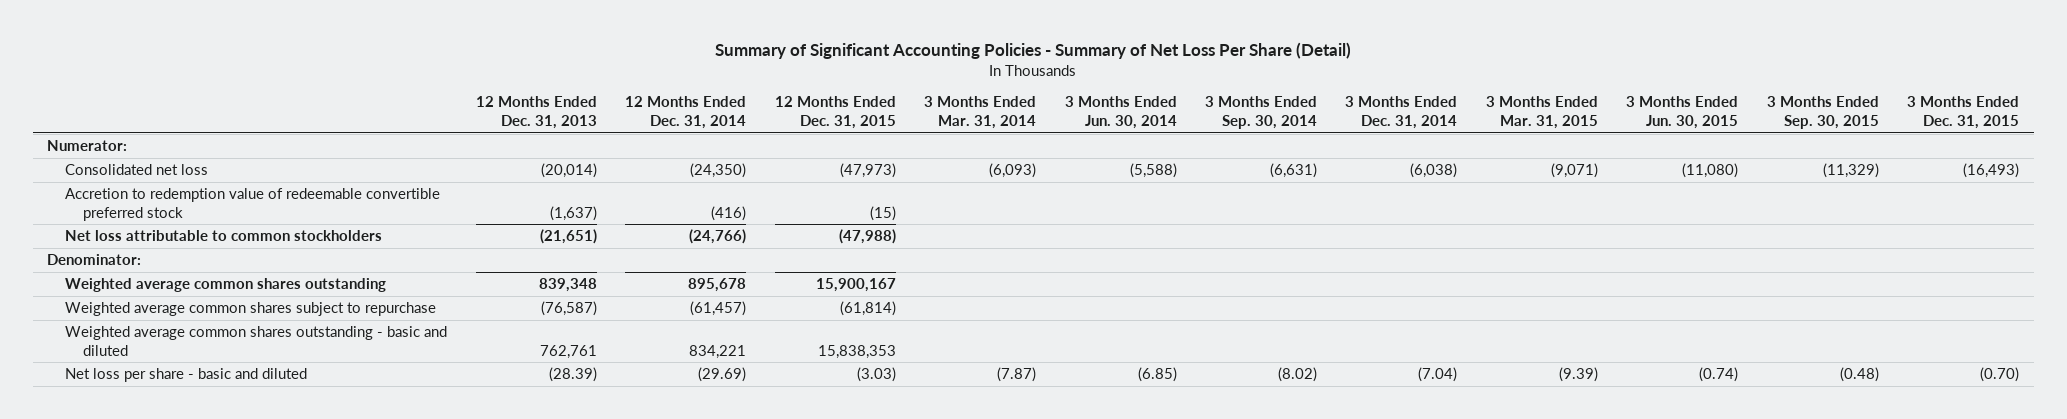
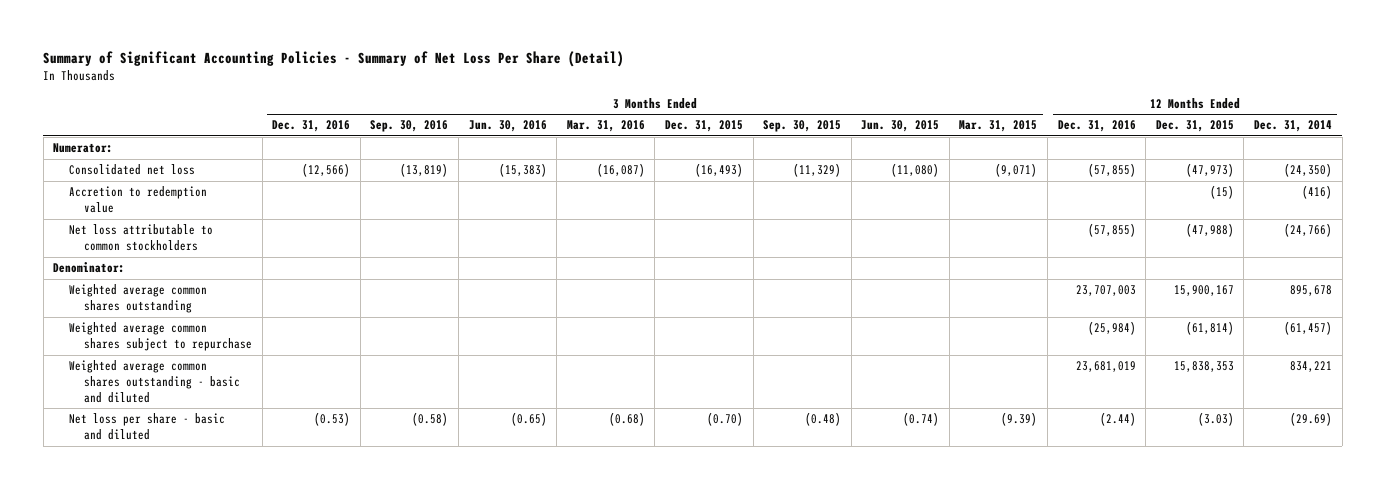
- | 12 Months Ended Dec. 31, 2013 | 12 Months Ended Dec. 31, 2014 | 12 Months Ended Dec. 31, 2015 | 3 Months Ended Mar. 31, 2014 | 3 Months Ended Jun. 30, 2014 | 3 Months Ended Sep. 30, 2014 | 3 Months Ended Dec. 31, 2014 | 3 Months Ended Mar. 31, 2015 | 3 Months Ended Jun. 30, 2015 | 3 Months Ended Sep. 30, 2015 | 3 Months Ended Dec. 31, 2015
+ | 3 Months Ended Dec. 31, 2016 | 3 Months Ended Sep. 30, 2016 | 3 Months Ended Jun. 30, 2016 | 3 Months Ended Mar. 31, 2016 | 3 Months Ended Dec. 31, 2015 | 3 Months Ended Sep. 30, 2015 | 3 Months Ended Jun. 30, 2015 | 3 Months Ended Mar. 31, 2015 | 12 Months Ended Dec. 31, 2016 | 12 Months Ended Dec. 31, 2015 | 12 Months Ended Dec. 31, 2014
- Accretion to redemption value of redeemable convertible preferred stock | (1,637) | (416) | (15) | | | | | | | |
+ Accretion to redemption value | | | | | | | | | | (15) | (416)

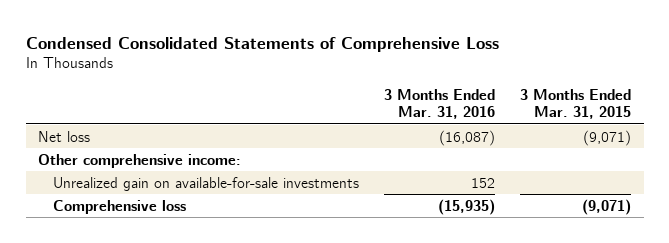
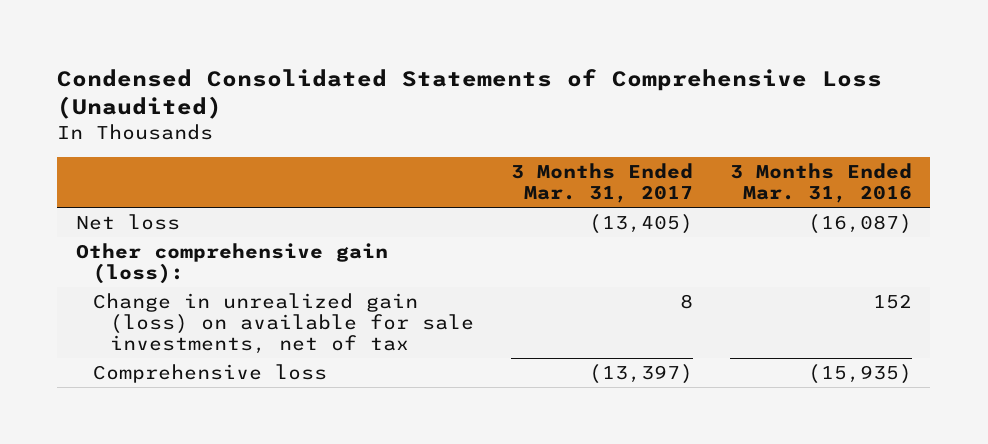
- Condensed Consolidated Statements of Comprehensive Loss
+ Condensed Consolidated Statements of Comprehensive Loss (Unaudited)
- | 3 Months Ended Mar. 31, 2016 | 3 Months Ended Mar. 31, 2015
+ | 3 Months Ended Mar. 31, 2017 | 3 Months Ended Mar. 31, 2016
- Other comprehensive income:
- Unrealized gain on available-for-sale investments | 152 |
+ Other comprehensive gain (loss):
+ Change in unrealized gain (loss) on available for sale investments, net of tax | 8 | 152

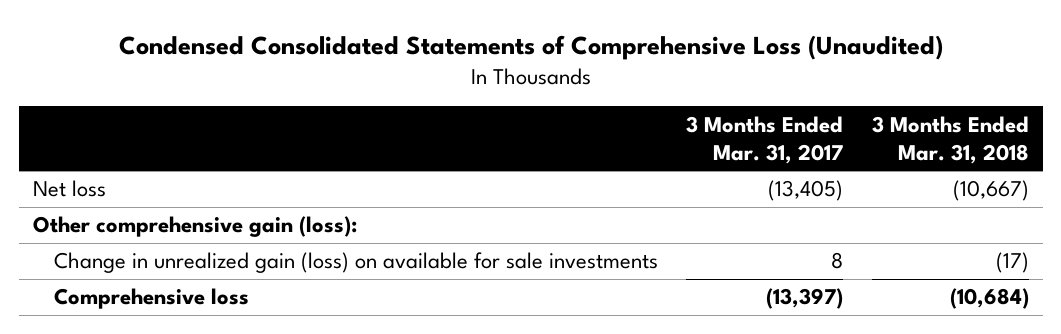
- | 3 Months Ended Mar. 31, 2017 | 3 Months Ended Mar. 31, 2016
+ | 3 Months Ended Mar. 31, 2017 | 3 Months Ended Mar. 31, 2018
- Change in unrealized gain (loss) on available for sale investments, net of tax | 8 | 152
+ Change in unrealized gain (loss) on available for sale investments | 8 | (17)

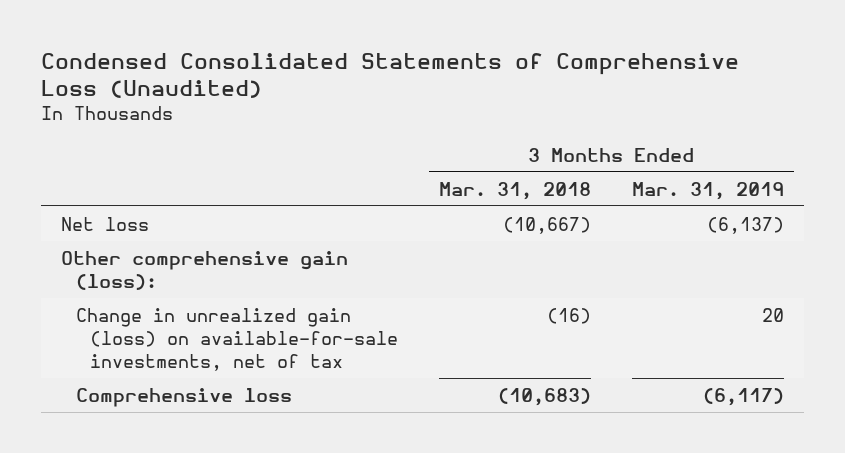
- | 3 Months Ended Mar. 31, 2017 | 3 Months Ended Mar. 31, 2018
+ | 3 Months Ended Mar. 31, 2018 | 3 Months Ended Mar. 31, 2019
- Change in unrealized gain (loss) on available for sale investments | 8 | (17)
- Comprehensive loss | (13,397) | (10,684)
+ Change in unrealized gain (loss) on available-for-sale investments, net of tax | (16) | 20
+ Comprehensive loss | (10,683) | (6,117)

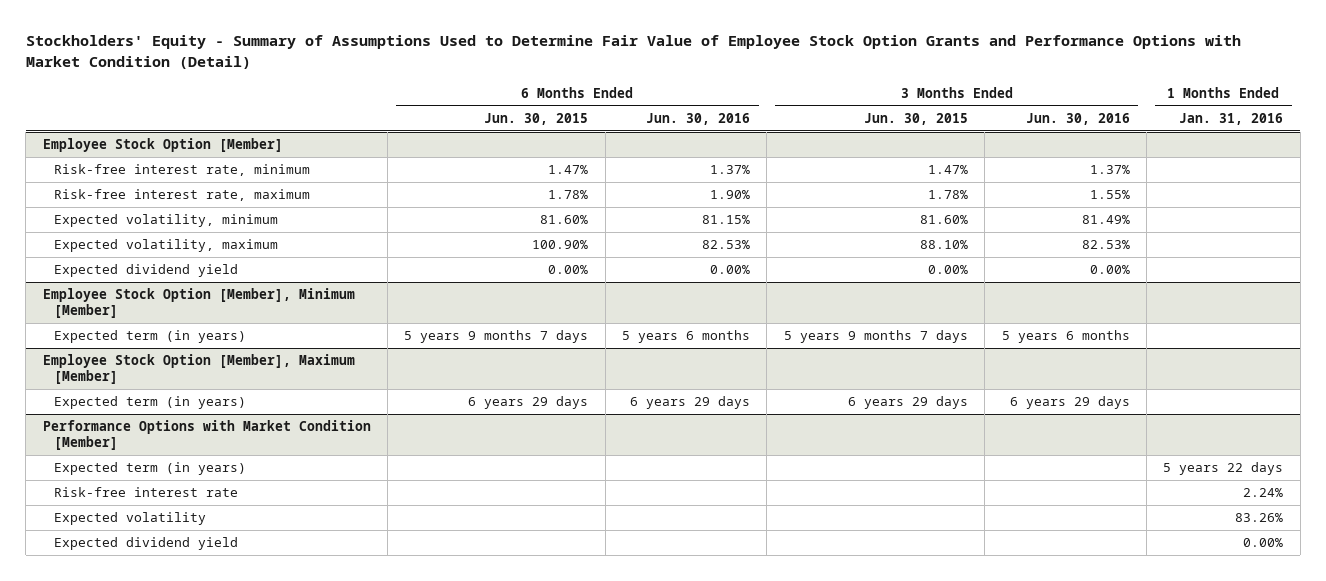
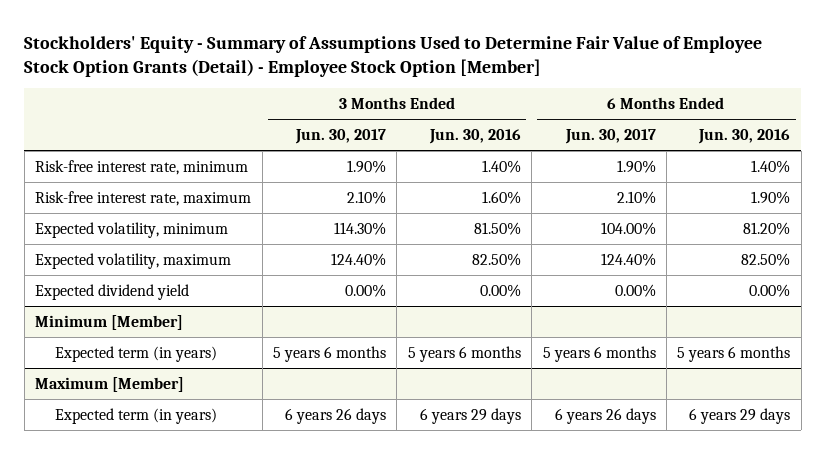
- Stockholders' Equity - Summary of Assumptions Used to Determine Fair Value of Employee Stock Option Grants and Performance Options with Market Condition (Detail)
+ Stockholders' Equity - Summary of Assumptions Used to Determine Fair Value of Employee Stock Option Grants (Detail) - Employee Stock Option [Member]
- | 6 Months Ended Jun. 30, 2015 | 6 Months Ended Jun. 30, 2016 | 3 Months Ended Jun. 30, 2015 | 3 Months Ended Jun. 30, 2016 | 1 Months Ended Jan. 31, 2016
+ | 3 Months Ended Jun. 30, 2017 | 3 Months Ended Jun. 30, 2016 | 6 Months Ended Jun. 30, 2017 | 6 Months Ended Jun. 30, 2016
- Employee Stock Option [Member]
- Risk-free interest rate, minimum | 1.47% | 1.37% | 1.47% | 1.37% |
- Risk-free interest rate, maximum | 1.78% | 1.90% | 1.78% | 1.55% |
- Expected volatility, minimum | 81.60% | 81.15% | 81.60% | 81.49% |
- Expected volatility, maximum | 100.90% | 82.53% | 88.10% | 82.53% |
+ Risk-free interest rate, minimum | 1.90% | 1.40% | 1.90% | 1.40%
+ Risk-free interest rate, maximum | 2.10% | 1.60% | 2.10% | 1.90%
+ Expected volatility, minimum | 114.30% | 81.50% | 104.00% | 81.20%
+ Expected volatility, maximum | 124.40% | 82.50% | 124.40% | 82.50%
- Employee Stock Option [Member], Minimum [Member]
+ Minimum [Member]
- Employee Stock Option [Member], Maximum [Member]
+ Maximum [Member]
- Performance Options with Market Condition [Member]
- Expected term (in years) | | | | | 5 years 22 days
- Risk-free interest rate | | | | | 2.24%
- Expected volatility | | | | | 83.26%
- Expected dividend yield | | | | | 0.00%

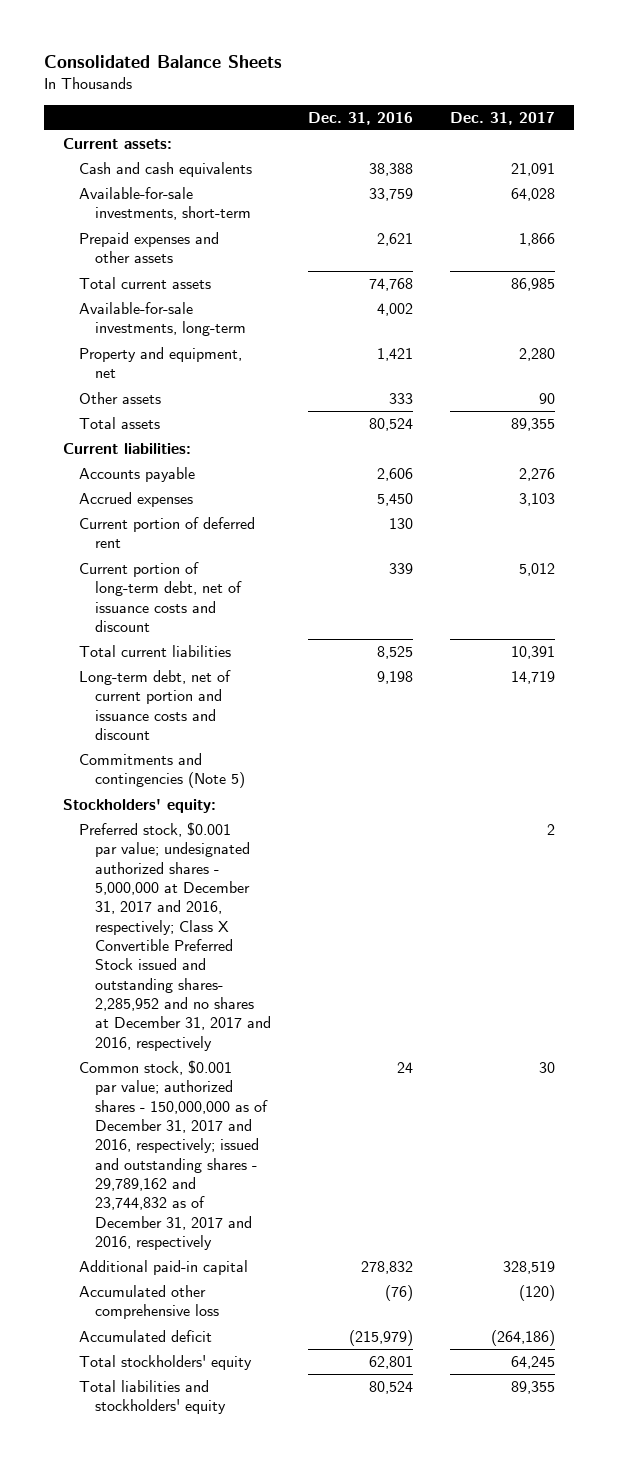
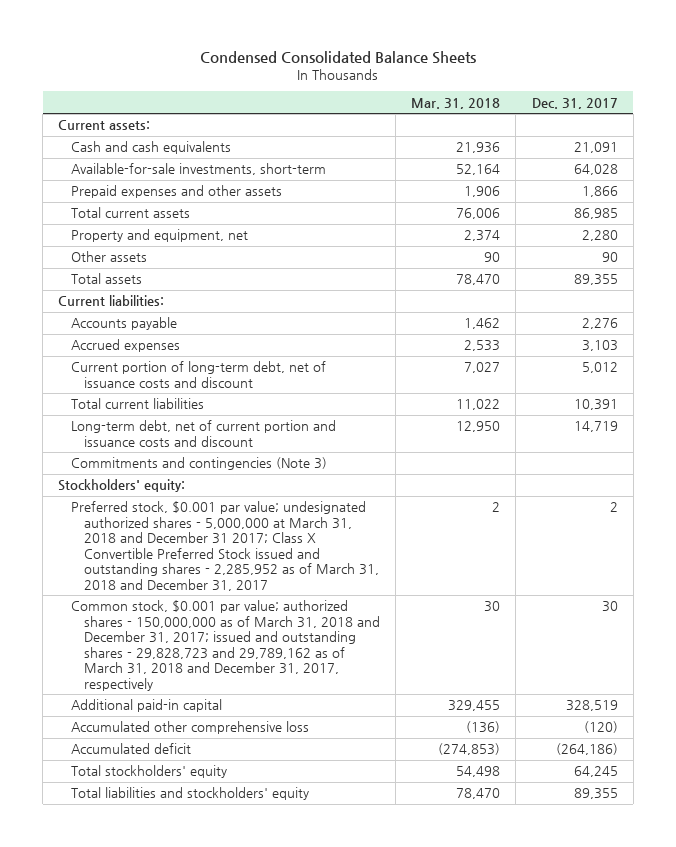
- Consolidated Balance Sheets
+ Condensed Consolidated Balance Sheets
- | Dec. 31, 2016 | Dec. 31, 2017
+ | Mar. 31, 2018 | Dec. 31, 2017
- Available-for-sale investments, long-term | 4,002 |
- Current portion of deferred rent | 130 |
- Commitments and contingencies (Note 5)
+ Commitments and contingencies (Note 3)
- Preferred stock, $0.001 par value; undesignated authorized shares - 5,000,000 at December 31, 2017 and 2016, respectively; Class X Convertible Preferred Stock issued and outstanding shares- 2,285,952 and no shares at December 31, 2017 and 2016, respectively | | 2
- Common stock, $0.001 par value; authorized shares - 150,000,000 as of December 31, 2017 and 2016, respectively; issued and outstanding shares - 29,789,162 and 23,744,832 as of December 31, 2017 and 2016, respectively | 24 | 30
+ Preferred stock, $0.001 par value; undesignated authorized shares - 5,000,000 at March 31, 2018 and December 31 2017; Class X Convertible Preferred Stock issued and outstanding shares - 2,285,952 as of March 31, 2018 and December 31, 2017 | 2 | 2
+ Common stock, $0.001 par value; authorized shares - 150,000,000 as of March 31, 2018 and December 31, 2017; issued and outstanding shares - 29,828,723 and 29,789,162 as of March 31, 2018 and December 31, 2017, respectively | 30 | 30

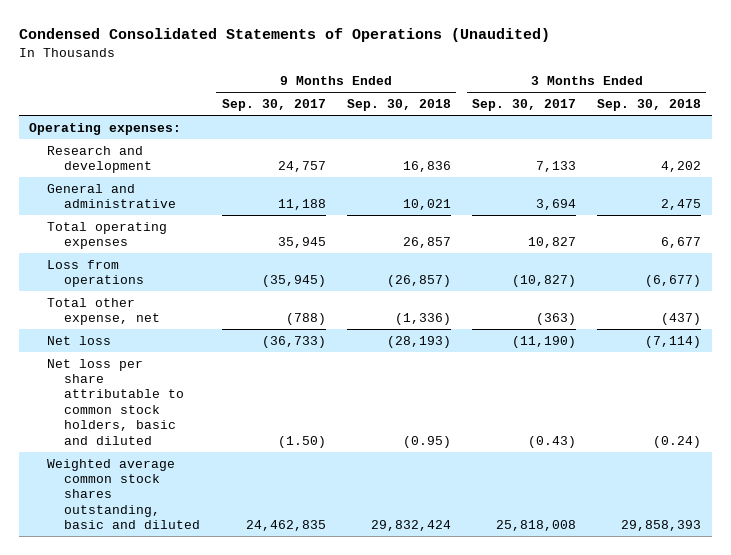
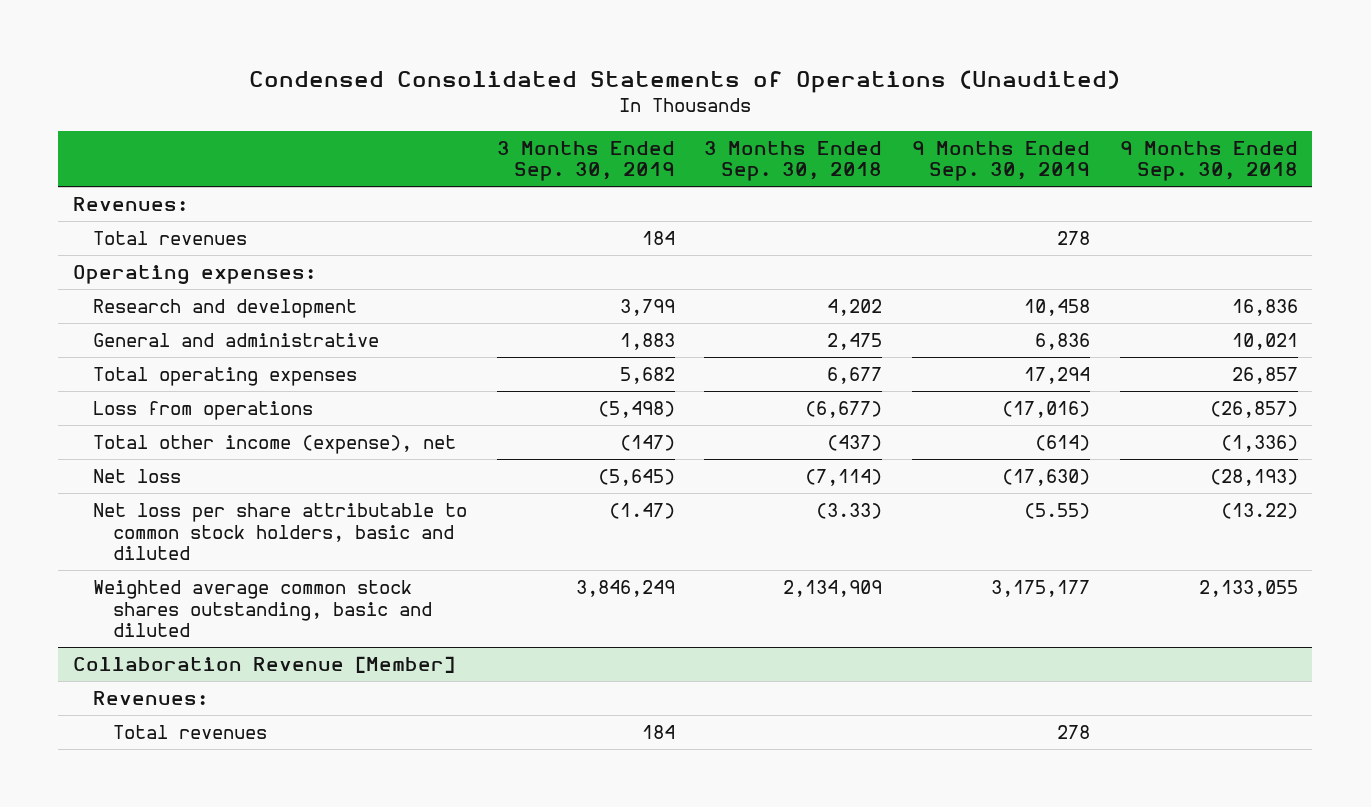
- | 9 Months Ended Sep. 30, 2017 | 9 Months Ended Sep. 30, 2018 | 3 Months Ended Sep. 30, 2017 | 3 Months Ended Sep. 30, 2018
+ | 3 Months Ended Sep. 30, 2019 | 3 Months Ended Sep. 30, 2018 | 9 Months Ended Sep. 30, 2019 | 9 Months Ended Sep. 30, 2018
+ Revenues:
+ Total revenues | 184 | | 278 |
- Total other expense, net | (788) | (1,336) | (363) | (437)
+ Total other income (expense), net | (147) | (437) | (614) | (1,336)
- Net loss per share attributable to common stock holders, basic and diluted | (1.50) | (0.95) | (0.43) | (0.24)
- Weighted average common stock shares outstanding, basic and diluted | 24,462,835 | 29,832,424 | 25,818,008 | 29,858,393
+ Net loss per share attributable to common stock holders, basic and diluted | (1.47) | (3.33) | (5.55) | (13.22)
+ Weighted average common stock shares outstanding, basic and diluted | 3,846,249 | 2,134,909 | 3,175,177 | 2,133,055
+ Collaboration Revenue [Member]
+ Revenues:
+ Total revenues | 184 | | 278 |

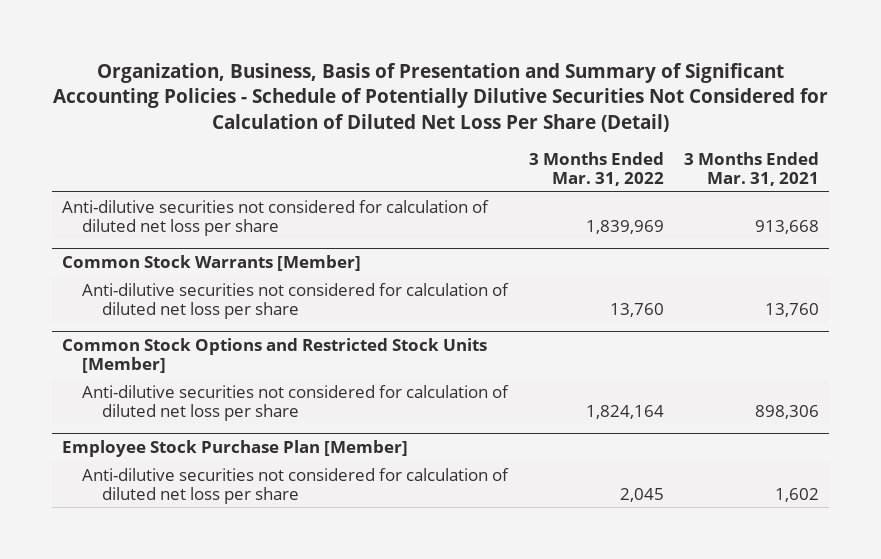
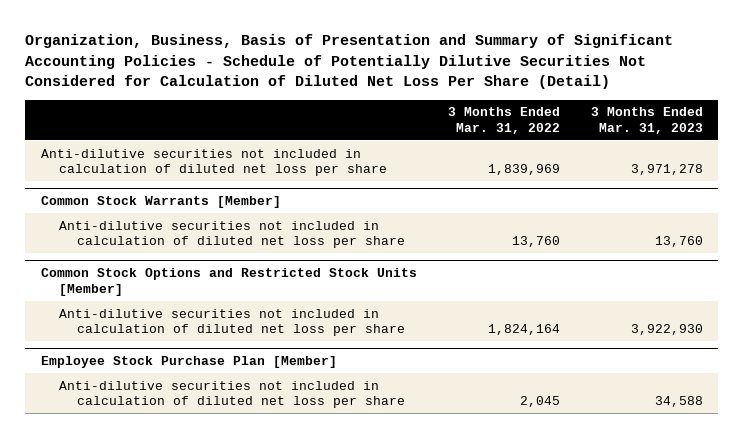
- | 3 Months Ended Mar. 31, 2022 | 3 Months Ended Mar. 31, 2021
+ | 3 Months Ended Mar. 31, 2022 | 3 Months Ended Mar. 31, 2023
- Anti-dilutive securities not considered for calculation of diluted net loss per share | 1,839,969 | 913,668
+ Anti-dilutive securities not included in calculation of diluted net loss per share | 1,839,969 | 3,971,278
@ Common Stock Warrants [Member]
- Anti-dilutive securities not considered for calculation of diluted net loss per share | 13,760 | 13,760
+ Anti-dilutive securities not included in calculation of diluted net loss per share | 13,760 | 13,760
@ Common Stock Options and Restricted Stock Units [Member]
- Anti-dilutive securities not considered for calculation of diluted net loss per share | 1,824,164 | 898,306
+ Anti-dilutive securities not included in calculation of diluted net loss per share | 1,824,164 | 3,922,930
@ Employee Stock Purchase Plan [Member]
- Anti-dilutive securities not considered for calculation of diluted net loss per share | 2,045 | 1,602
+ Anti-dilutive securities not included in calculation of diluted net loss per share | 2,045 | 34,588

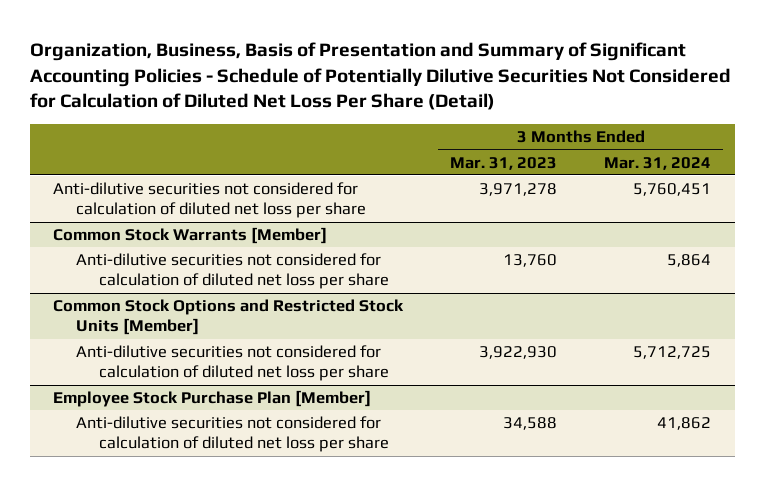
- | 3 Months Ended Mar. 31, 2022 | 3 Months Ended Mar. 31, 2023
+ | 3 Months Ended Mar. 31, 2023 | 3 Months Ended Mar. 31, 2024
- Anti-dilutive securities not included in calculation of diluted net loss per share | 1,839,969 | 3,971,278
+ Anti-dilutive securities not considered for calculation of diluted net loss per share | 3,971,278 | 5,760,451
@ Common Stock Warrants [Member]
- Anti-dilutive securities not included in calculation of diluted net loss per share | 13,760 | 13,760
+ Anti-dilutive securities not considered for calculation of diluted net loss per share | 13,760 | 5,864
@ Common Stock Options and Restricted Stock Units [Member]
- Anti-dilutive securities not included in calculation of diluted net loss per share | 1,824,164 | 3,922,930
+ Anti-dilutive securities not considered for calculation of diluted net loss per share | 3,922,930 | 5,712,725
@ Employee Stock Purchase Plan [Member]
- Anti-dilutive securities not included in calculation of diluted net loss per share | 2,045 | 34,588
+ Anti-dilutive securities not considered for calculation of diluted net loss per share | 34,588 | 41,862

